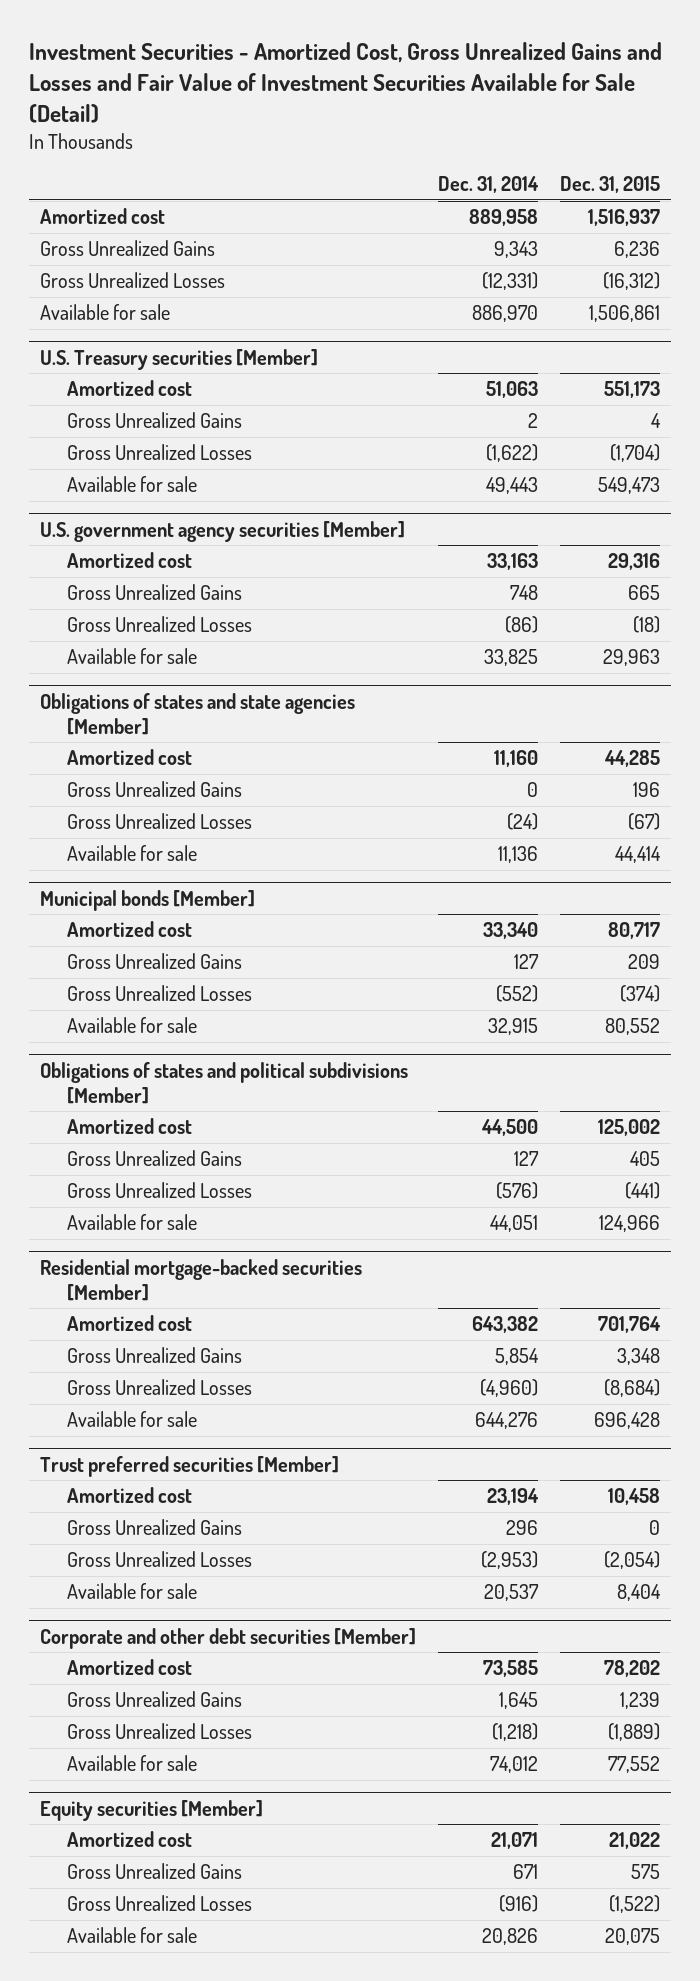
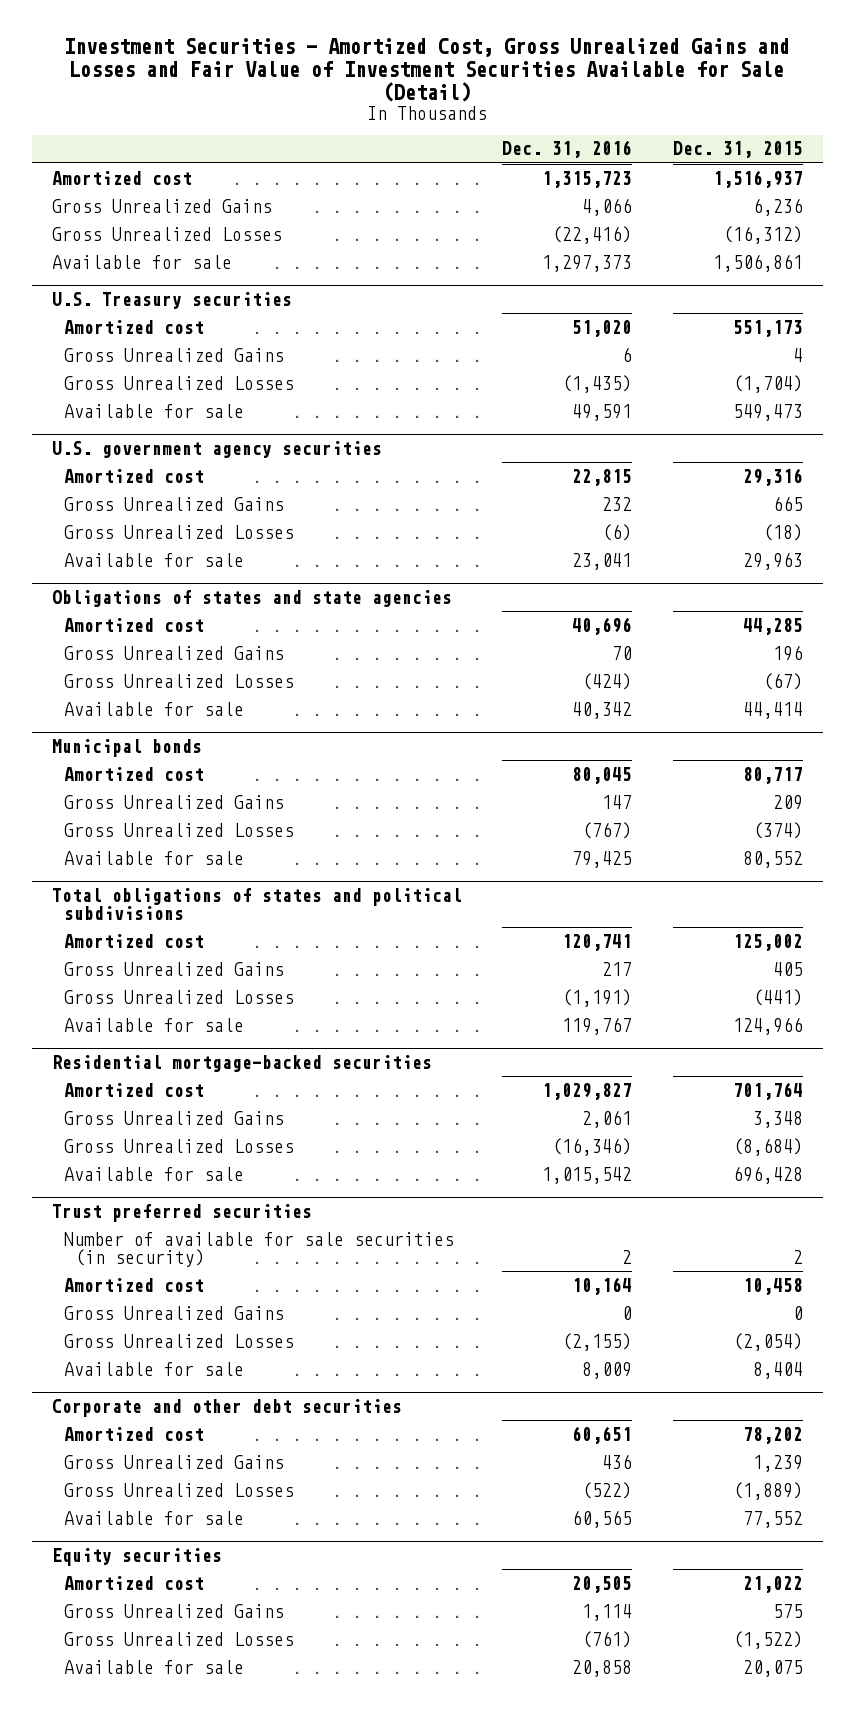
- | Dec. 31, 2014 | Dec. 31, 2015
+ | Dec. 31, 2016 | Dec. 31, 2015
- U.S. Treasury securities [Member]
+ U.S. Treasury securities
- U.S. government agency securities [Member]
+ U.S. government agency securities
- Obligations of states and state agencies [Member]
+ Obligations of states and state agencies
- Municipal bonds [Member]
+ Municipal bonds
- Obligations of states and political subdivisions [Member]
+ Total obligations of states and political subdivisions
- Residential mortgage-backed securities [Member]
+ Residential mortgage-backed securities
- Trust preferred securities [Member]
+ Trust preferred securities
+ Number of available for sale securities (in security) | 2 | 2
- Corporate and other debt securities [Member]
+ Corporate and other debt securities
- Equity securities [Member]
+ Equity securities

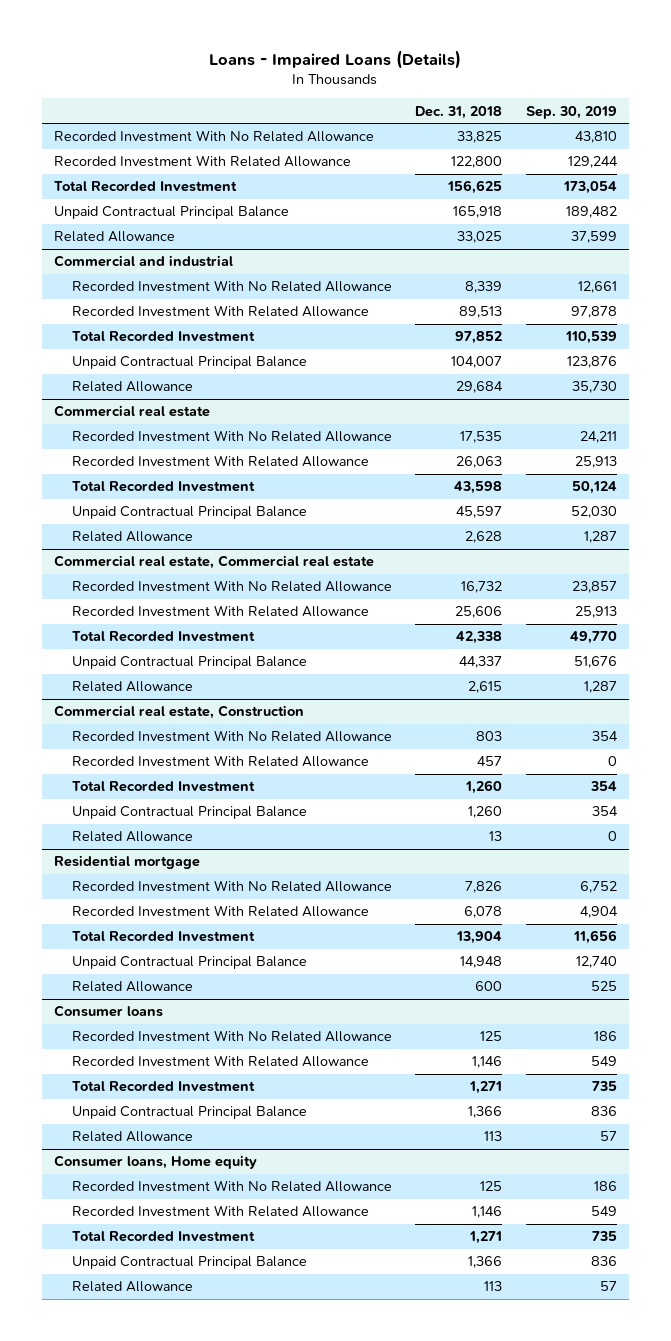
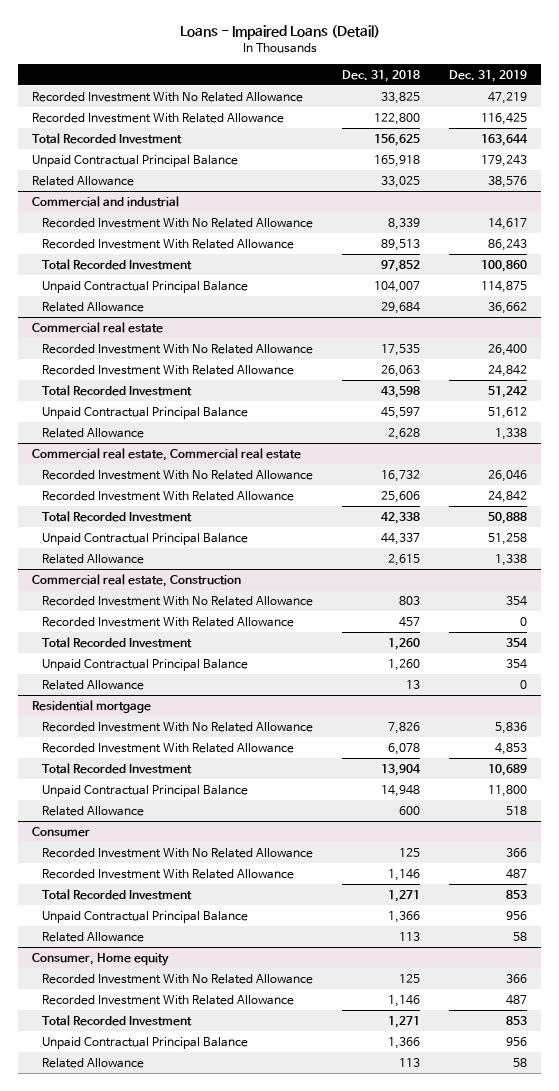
- Loans - Impaired Loans (Details)
+ Loans - Impaired Loans (Detail)
- | Dec. 31, 2018 | Sep. 30, 2019
+ | Dec. 31, 2018 | Dec. 31, 2019
- Consumer loans
+ Consumer
- Consumer loans, Home equity
+ Consumer, Home equity

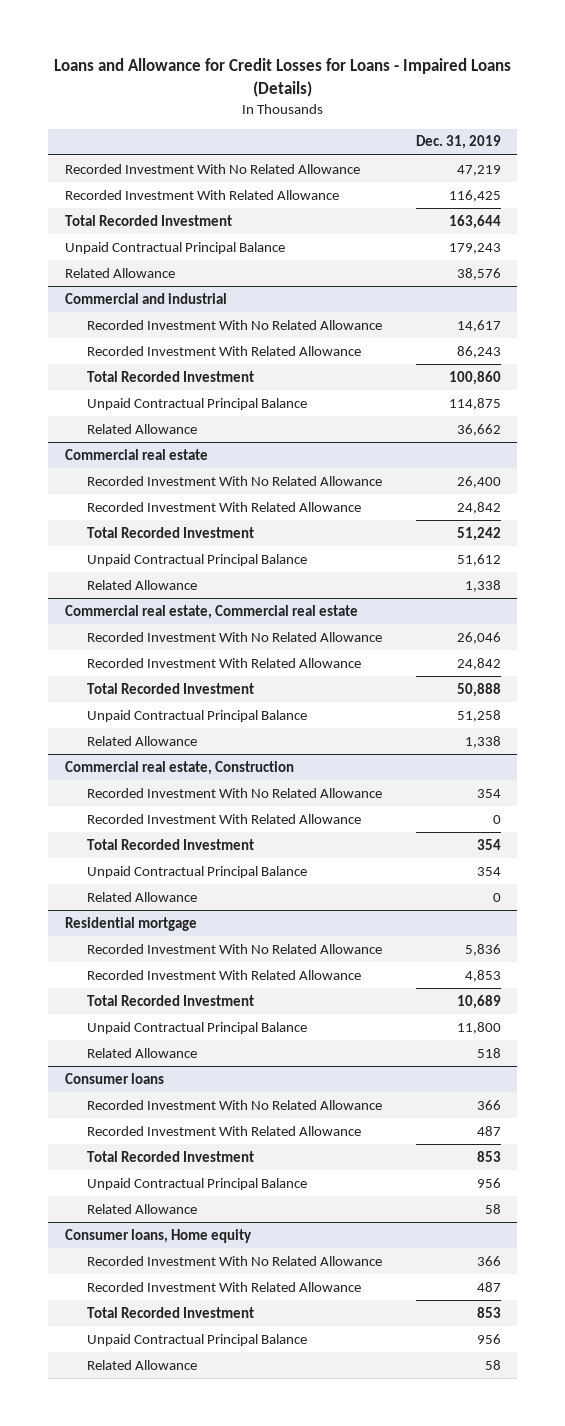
- Loans - Impaired Loans (Detail)
+ Loans and Allowance for Credit Losses for Loans - Impaired Loans (Details)
- | Dec. 31, 2018 | Dec. 31, 2019
+ | Dec. 31, 2019
- Consumer
+ Consumer loans
- Consumer, Home equity
+ Consumer loans, Home equity

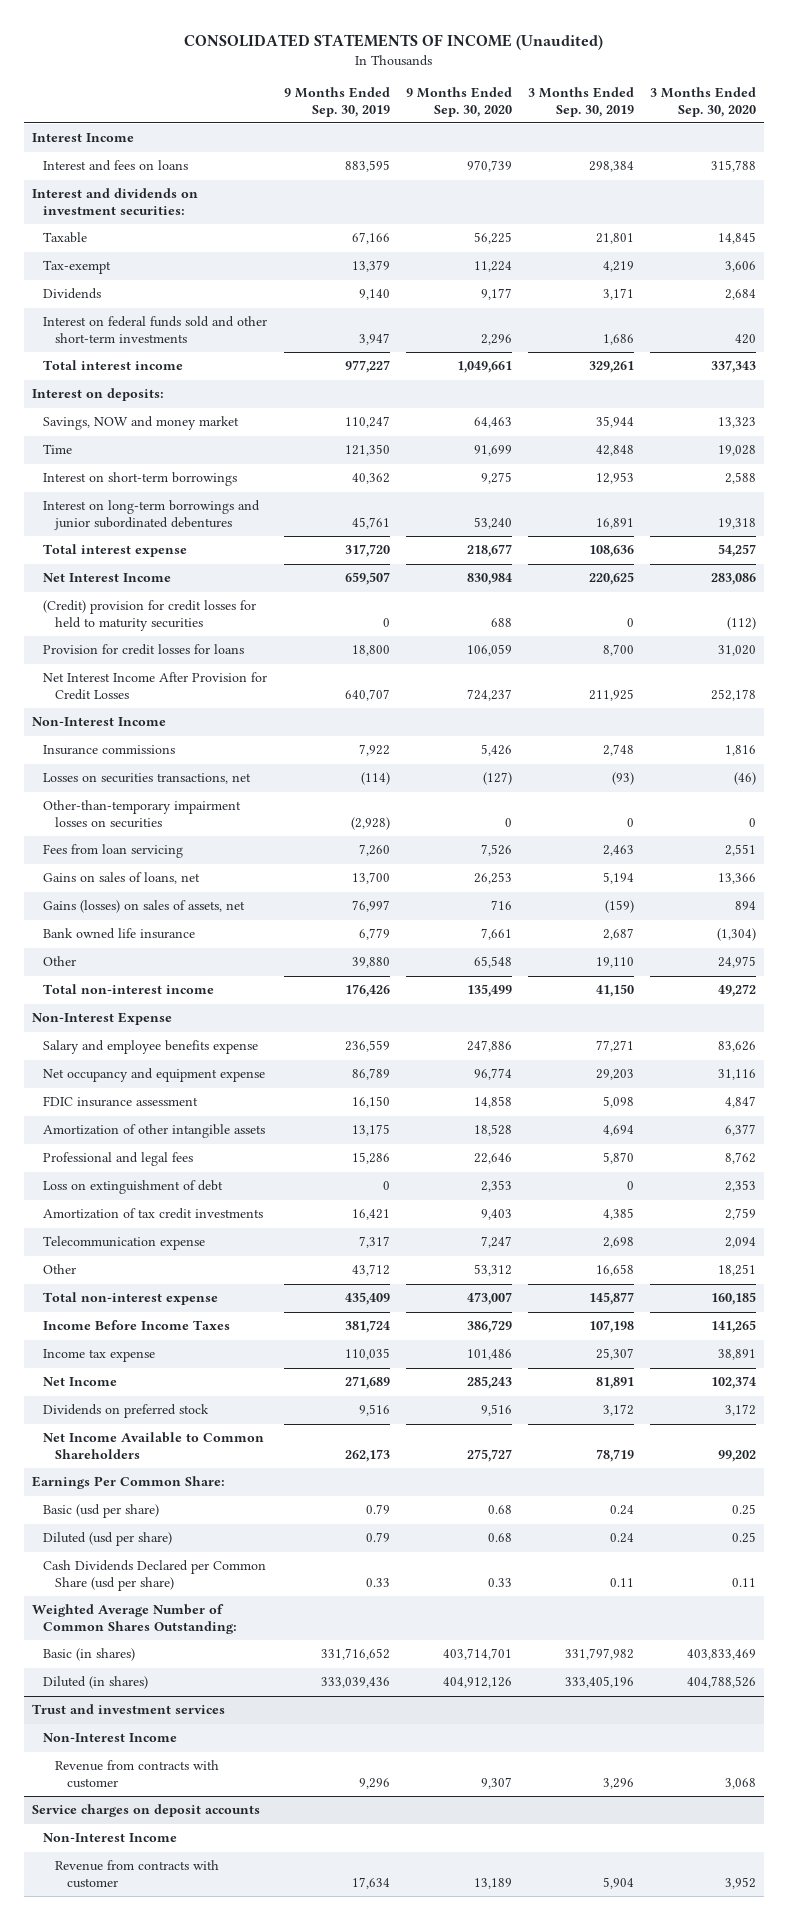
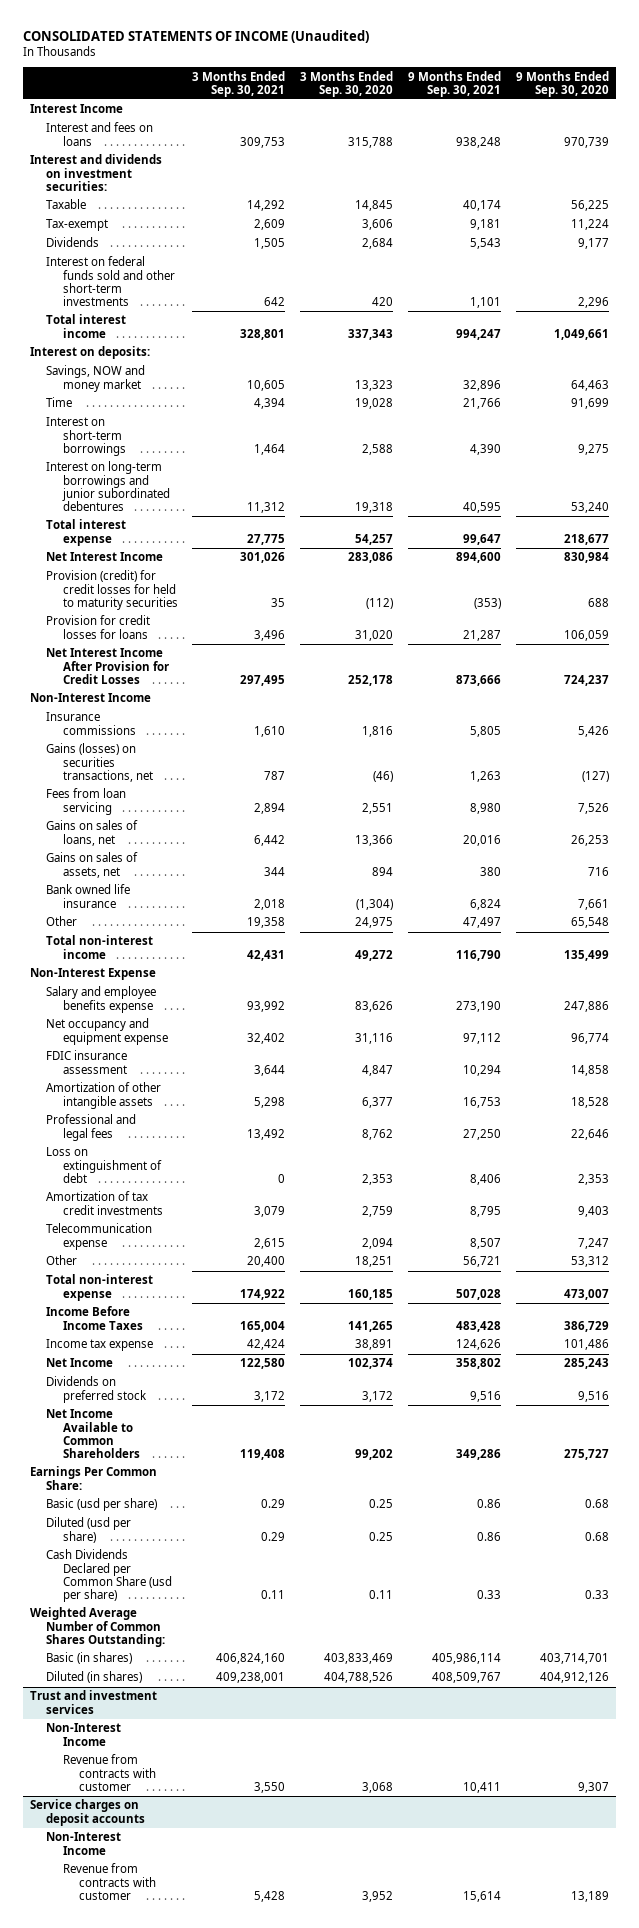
- | 9 Months Ended Sep. 30, 2019 | 9 Months Ended Sep. 30, 2020 | 3 Months Ended Sep. 30, 2019 | 3 Months Ended Sep. 30, 2020
+ | 3 Months Ended Sep. 30, 2021 | 3 Months Ended Sep. 30, 2020 | 9 Months Ended Sep. 30, 2021 | 9 Months Ended Sep. 30, 2020
- (Credit) provision for credit losses for held to maturity securities | 0 | 688 | 0 | (112)
+ Provision (credit) for credit losses for held to maturity securities | 35 | (112) | (353) | 688
- Losses on securities transactions, net | (114) | (127) | (93) | (46)
- Other-than-temporary impairment losses on securities | (2,928) | 0 | 0 | 0
+ Gains (losses) on securities transactions, net | 787 | (46) | 1,263 | (127)
- Gains (losses) on sales of assets, net | 76,997 | 716 | (159) | 894
+ Gains on sales of assets, net | 344 | 894 | 380 | 716

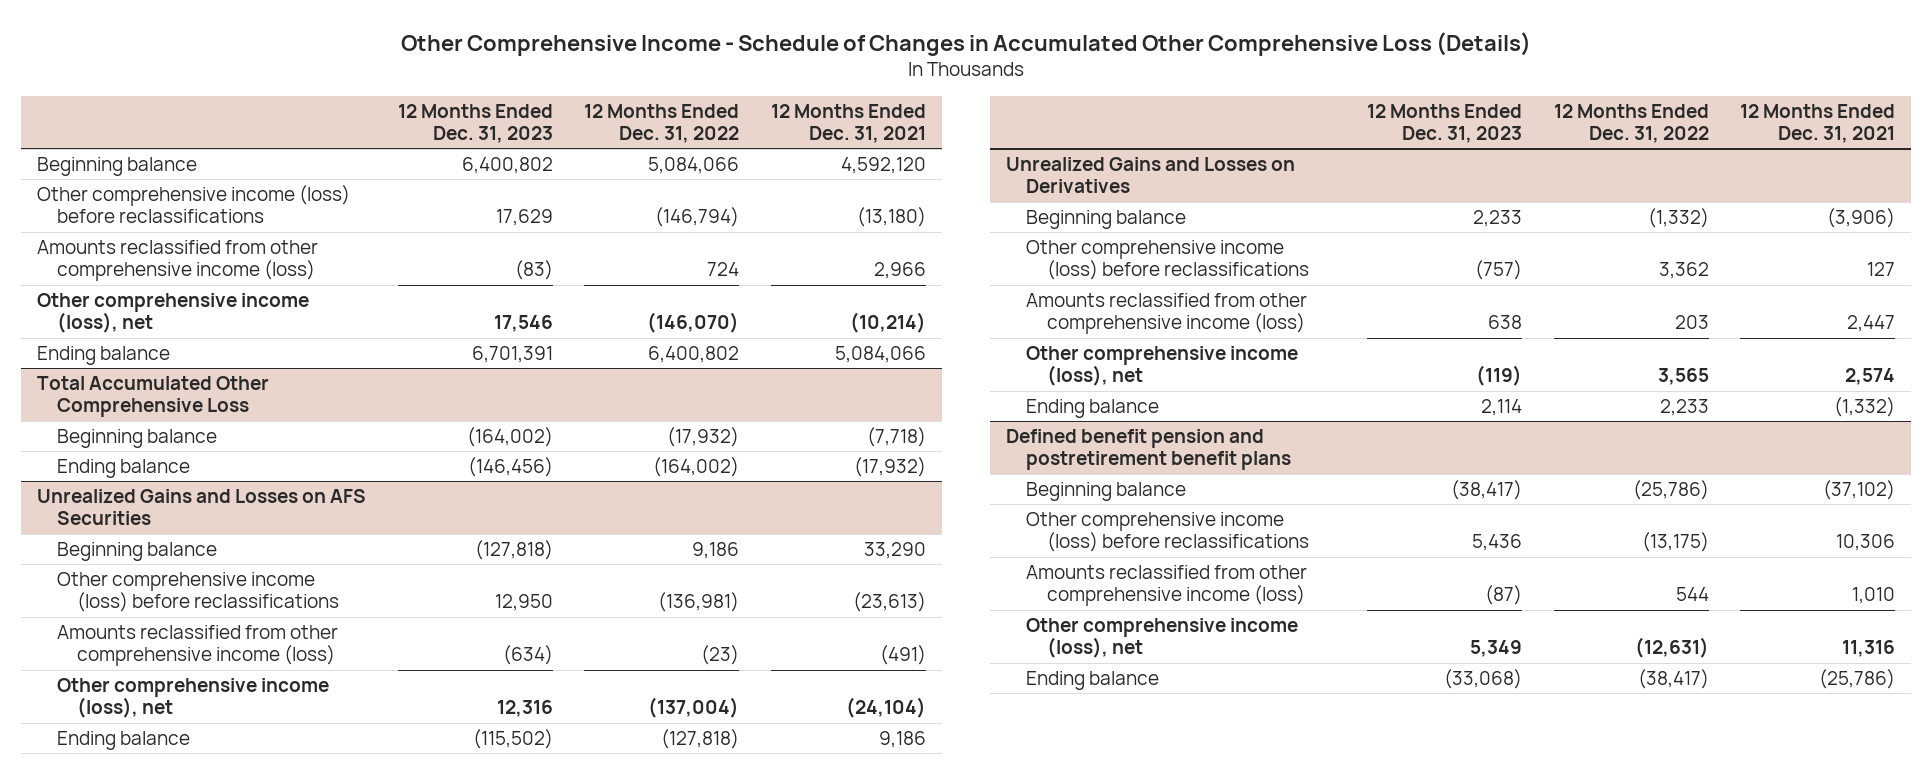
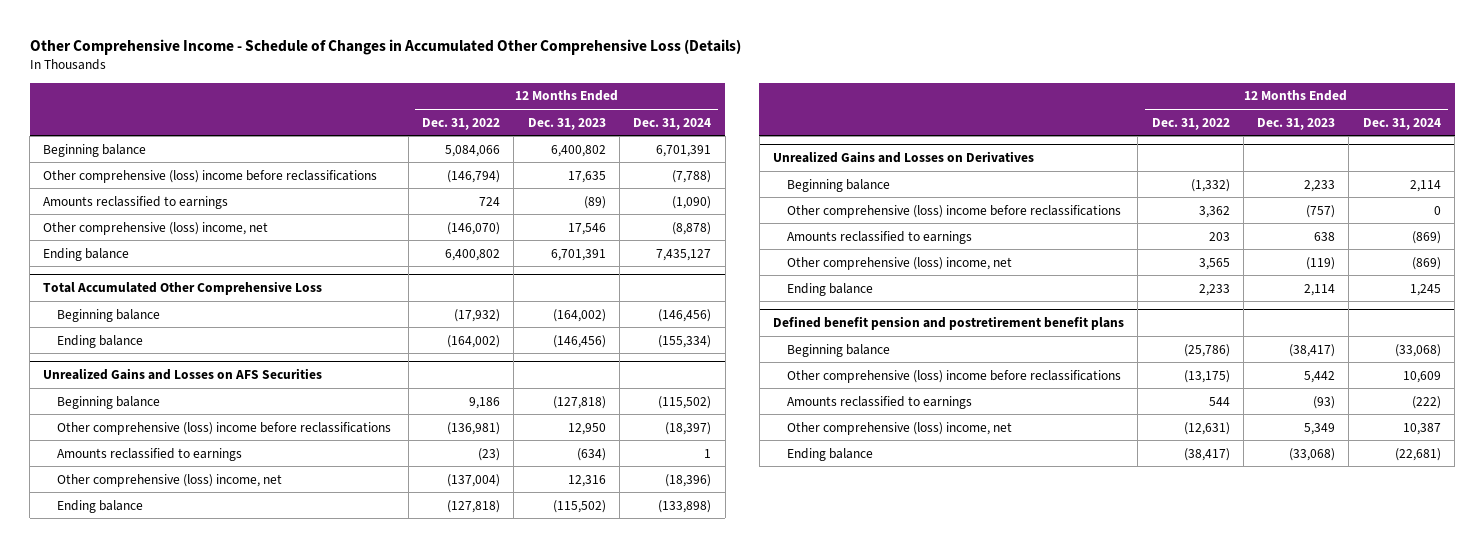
- | 12 Months Ended Dec. 31, 2023 | 12 Months Ended Dec. 31, 2022 | 12 Months Ended Dec. 31, 2021
+ | 12 Months Ended Dec. 31, 2022 | 12 Months Ended Dec. 31, 2023 | 12 Months Ended Dec. 31, 2024
- Other comprehensive income (loss) before reclassifications | 17,629 | (146,794) | (13,180)
- Amounts reclassified from other comprehensive income (loss) | (83) | 724 | 2,966
- Other comprehensive income (loss), net | 17,546 | (146,070) | (10,214)
+ Other comprehensive (loss) income before reclassifications | (146,794) | 17,635 | (7,788)
+ Amounts reclassified to earnings | 724 | (89) | (1,090)
+ Other comprehensive (loss) income, net | (146,070) | 17,546 | (8,878)
@ Unrealized Gains and Losses on AFS Securities
- Other comprehensive income (loss) before reclassifications | 12,950 | (136,981) | (23,613)
- Amounts reclassified from other comprehensive income (loss) | (634) | (23) | (491)
- Other comprehensive income (loss), net | 12,316 | (137,004) | (24,104)
+ Other comprehensive (loss) income before reclassifications | (136,981) | 12,950 | (18,397)
+ Amounts reclassified to earnings | (23) | (634) | 1
+ Other comprehensive (loss) income, net | (137,004) | 12,316 | (18,396)
@ Unrealized Gains and Losses on Derivatives
- Other comprehensive income (loss) before reclassifications | (757) | 3,362 | 127
- Amounts reclassified from other comprehensive income (loss) | 638 | 203 | 2,447
- Other comprehensive income (loss), net | (119) | 3,565 | 2,574
+ Other comprehensive (loss) income before reclassifications | 3,362 | (757) | 0
+ Amounts reclassified to earnings | 203 | 638 | (869)
+ Other comprehensive (loss) income, net | 3,565 | (119) | (869)
@ Defined benefit pension and postretirement benefit plans
- Other comprehensive income (loss) before reclassifications | 5,436 | (13,175) | 10,306
- Amounts reclassified from other comprehensive income (loss) | (87) | 544 | 1,010
- Other comprehensive income (loss), net | 5,349 | (12,631) | 11,316
+ Other comprehensive (loss) income before reclassifications | (13,175) | 5,442 | 10,609
+ Amounts reclassified to earnings | 544 | (93) | (222)
+ Other comprehensive (loss) income, net | (12,631) | 5,349 | 10,387

